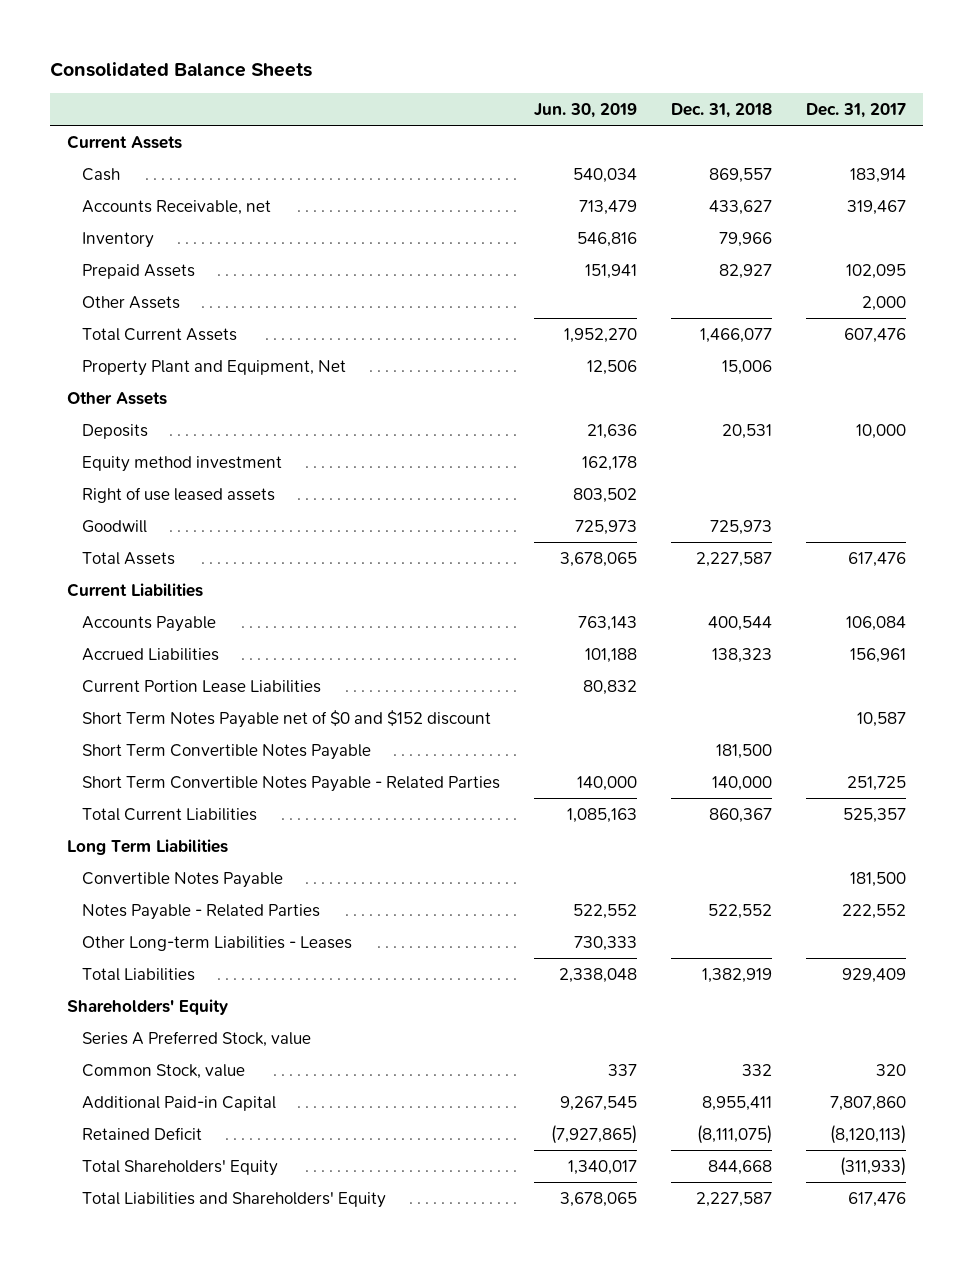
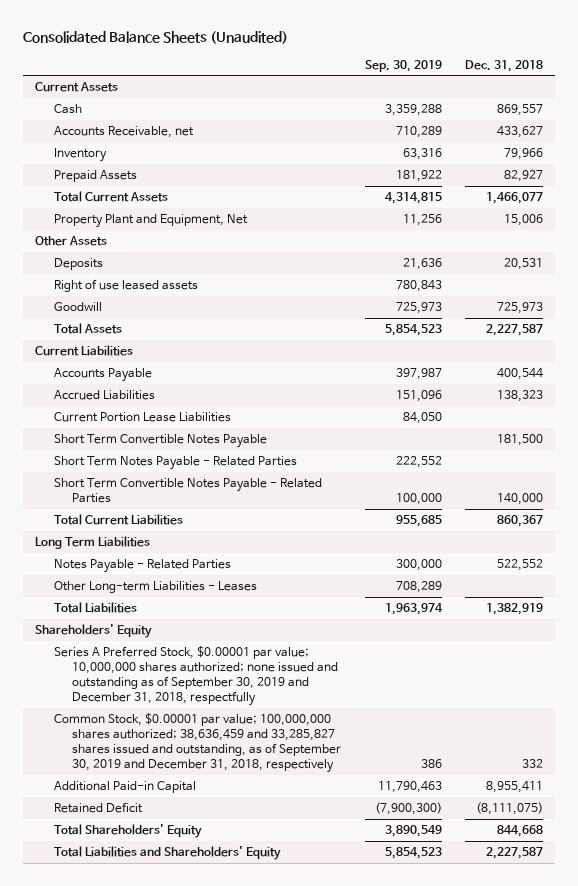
- Consolidated Balance Sheets
+ Consolidated Balance Sheets (Unaudited)
- | Jun. 30, 2019 | Dec. 31, 2018 | Dec. 31, 2017
+ | Sep. 30, 2019 | Dec. 31, 2018
- Other Assets | | | 2,000
- Equity method investment | 162,178 | |
- Short Term Notes Payable net of $0 and $152 discount | | | 10,587
+ Short Term Notes Payable - Related Parties | 222,552 |
- Convertible Notes Payable | | | 181,500
- Series A Preferred Stock, value
- Common Stock, value | 337 | 332 | 320
+ Series A Preferred Stock, $0.00001 par value; 10,000,000 shares authorized; none issued and outstanding as of September 30, 2019 and December 31, 2018, respectfully
+ Common Stock, $0.00001 par value; 100,000,000 shares authorized; 38,636,459 and 33,285,827 shares issued and outstanding, as of September 30, 2019 and December 31, 2018, respectively | 386 | 332

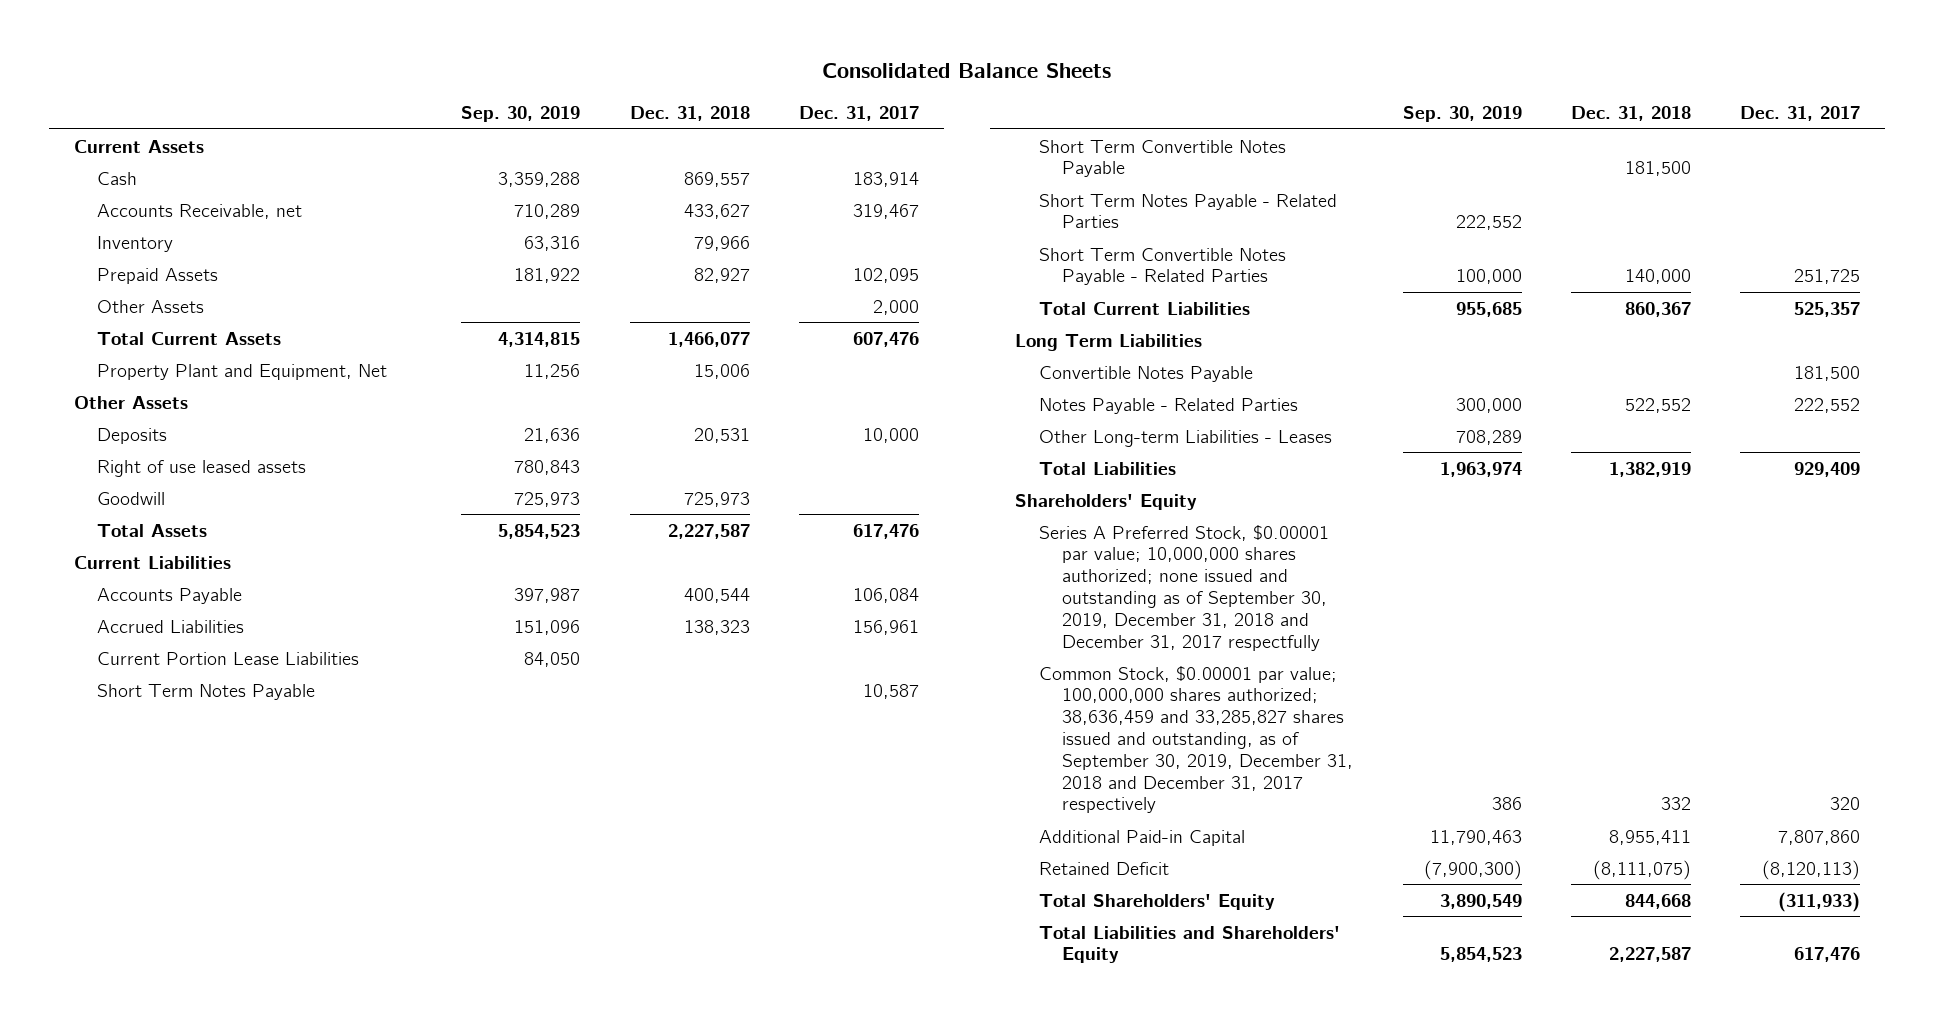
- Consolidated Balance Sheets (Unaudited)
+ Consolidated Balance Sheets
- | Sep. 30, 2019 | Dec. 31, 2018
+ | Sep. 30, 2019 | Dec. 31, 2018 | Dec. 31, 2017
+ Other Assets | | | 2,000
+ Short Term Notes Payable | | | 10,587
+ Convertible Notes Payable | | | 181,500
- Series A Preferred Stock, $0.00001 par value; 10,000,000 shares authorized; none issued and outstanding as of September 30, 2019 and December 31, 2018, respectfully
- Common Stock, $0.00001 par value; 100,000,000 shares authorized; 38,636,459 and 33,285,827 shares issued and outstanding, as of September 30, 2019 and December 31, 2018, respectively | 386 | 332
+ Series A Preferred Stock, $0.00001 par value; 10,000,000 shares authorized; none issued and outstanding as of September 30, 2019, December 31, 2018 and December 31, 2017 respectfully
+ Common Stock, $0.00001 par value; 100,000,000 shares authorized; 38,636,459 and 33,285,827 shares issued and outstanding, as of September 30, 2019, December 31, 2018 and December 31, 2017 respectively | 386 | 332 | 320

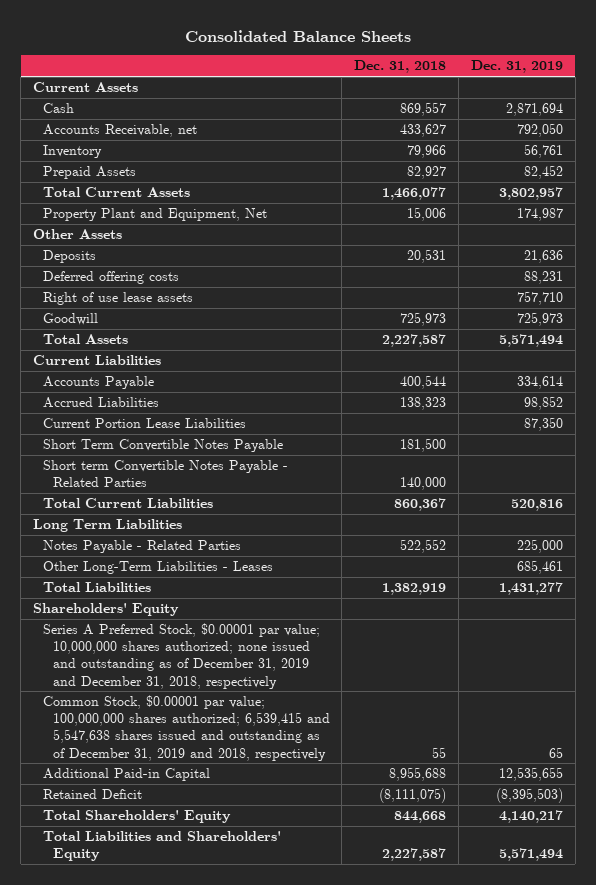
- | Sep. 30, 2019 | Dec. 31, 2018 | Dec. 31, 2017
+ | Dec. 31, 2018 | Dec. 31, 2019
- Other Assets | | | 2,000
- Right of use leased assets | 780,843 | |
+ Deferred offering costs | | 88,231
+ Right of use lease assets | | 757,710
- Short Term Notes Payable | | | 10,587
- Short Term Notes Payable - Related Parties | 222,552 | |
- Short Term Convertible Notes Payable - Related Parties | 100,000 | 140,000 | 251,725
+ Short term Convertible Notes Payable - Related Parties | 140,000 |
- Convertible Notes Payable | | | 181,500
- Other Long-term Liabilities - Leases | 708,289 | |
+ Other Long-Term Liabilities - Leases | | 685,461
- Series A Preferred Stock, $0.00001 par value; 10,000,000 shares authorized; none issued and outstanding as of September 30, 2019, December 31, 2018 and December 31, 2017 respectfully
- Common Stock, $0.00001 par value; 100,000,000 shares authorized; 38,636,459 and 33,285,827 shares issued and outstanding, as of September 30, 2019, December 31, 2018 and December 31, 2017 respectively | 386 | 332 | 320
- Additional Paid-in Capital | 11,790,463 | 8,955,411 | 7,807,860
+ Series A Preferred Stock, $0.00001 par value; 10,000,000 shares authorized; none issued and outstanding as of December 31, 2019 and December 31, 2018, respectively
+ Common Stock, $0.00001 par value; 100,000,000 shares authorized; 6,539,415 and 5,547,638 shares issued and outstanding as of December 31, 2019 and 2018, respectively | 55 | 65
+ Additional Paid-in Capital | 8,955,688 | 12,535,655

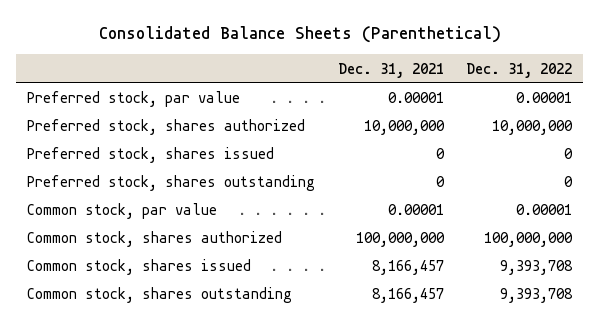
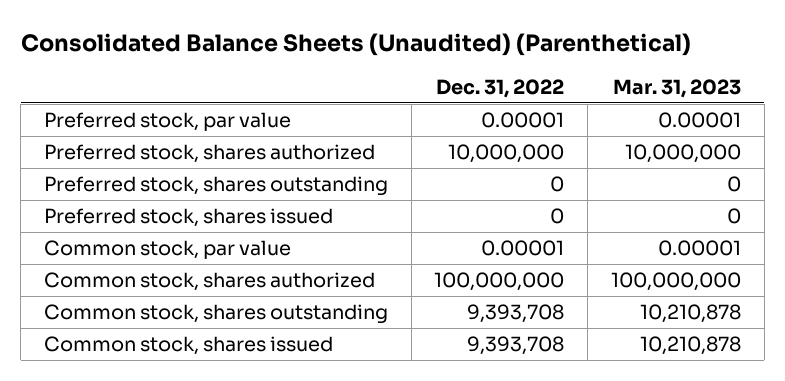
- Consolidated Balance Sheets (Parenthetical)
+ Consolidated Balance Sheets (Unaudited) (Parenthetical)
- | Dec. 31, 2021 | Dec. 31, 2022
+ | Dec. 31, 2022 | Mar. 31, 2023
moved down: Preferred stock, shares issued | 0 | 0
moved down: Common stock, shares issued | 9,393,708 | 10,210,878

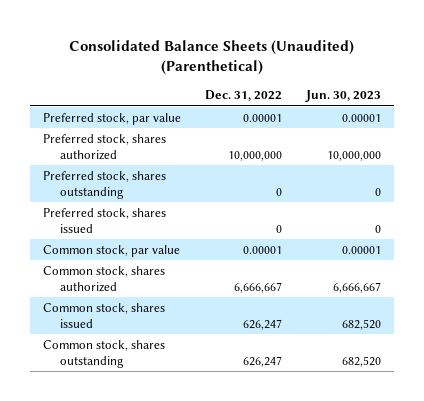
- | Dec. 31, 2022 | Mar. 31, 2023
+ | Dec. 31, 2022 | Jun. 30, 2023
- Common stock, shares authorized | 100,000,000 | 100,000,000
- Common stock, shares outstanding | 9,393,708 | 10,210,878
- Common stock, shares issued | 9,393,708 | 10,210,878
+ Common stock, shares authorized | 6,666,667 | 6,666,667
+ Common stock, shares issued | 626,247 | 682,520
+ Common stock, shares outstanding | 626,247 | 682,520

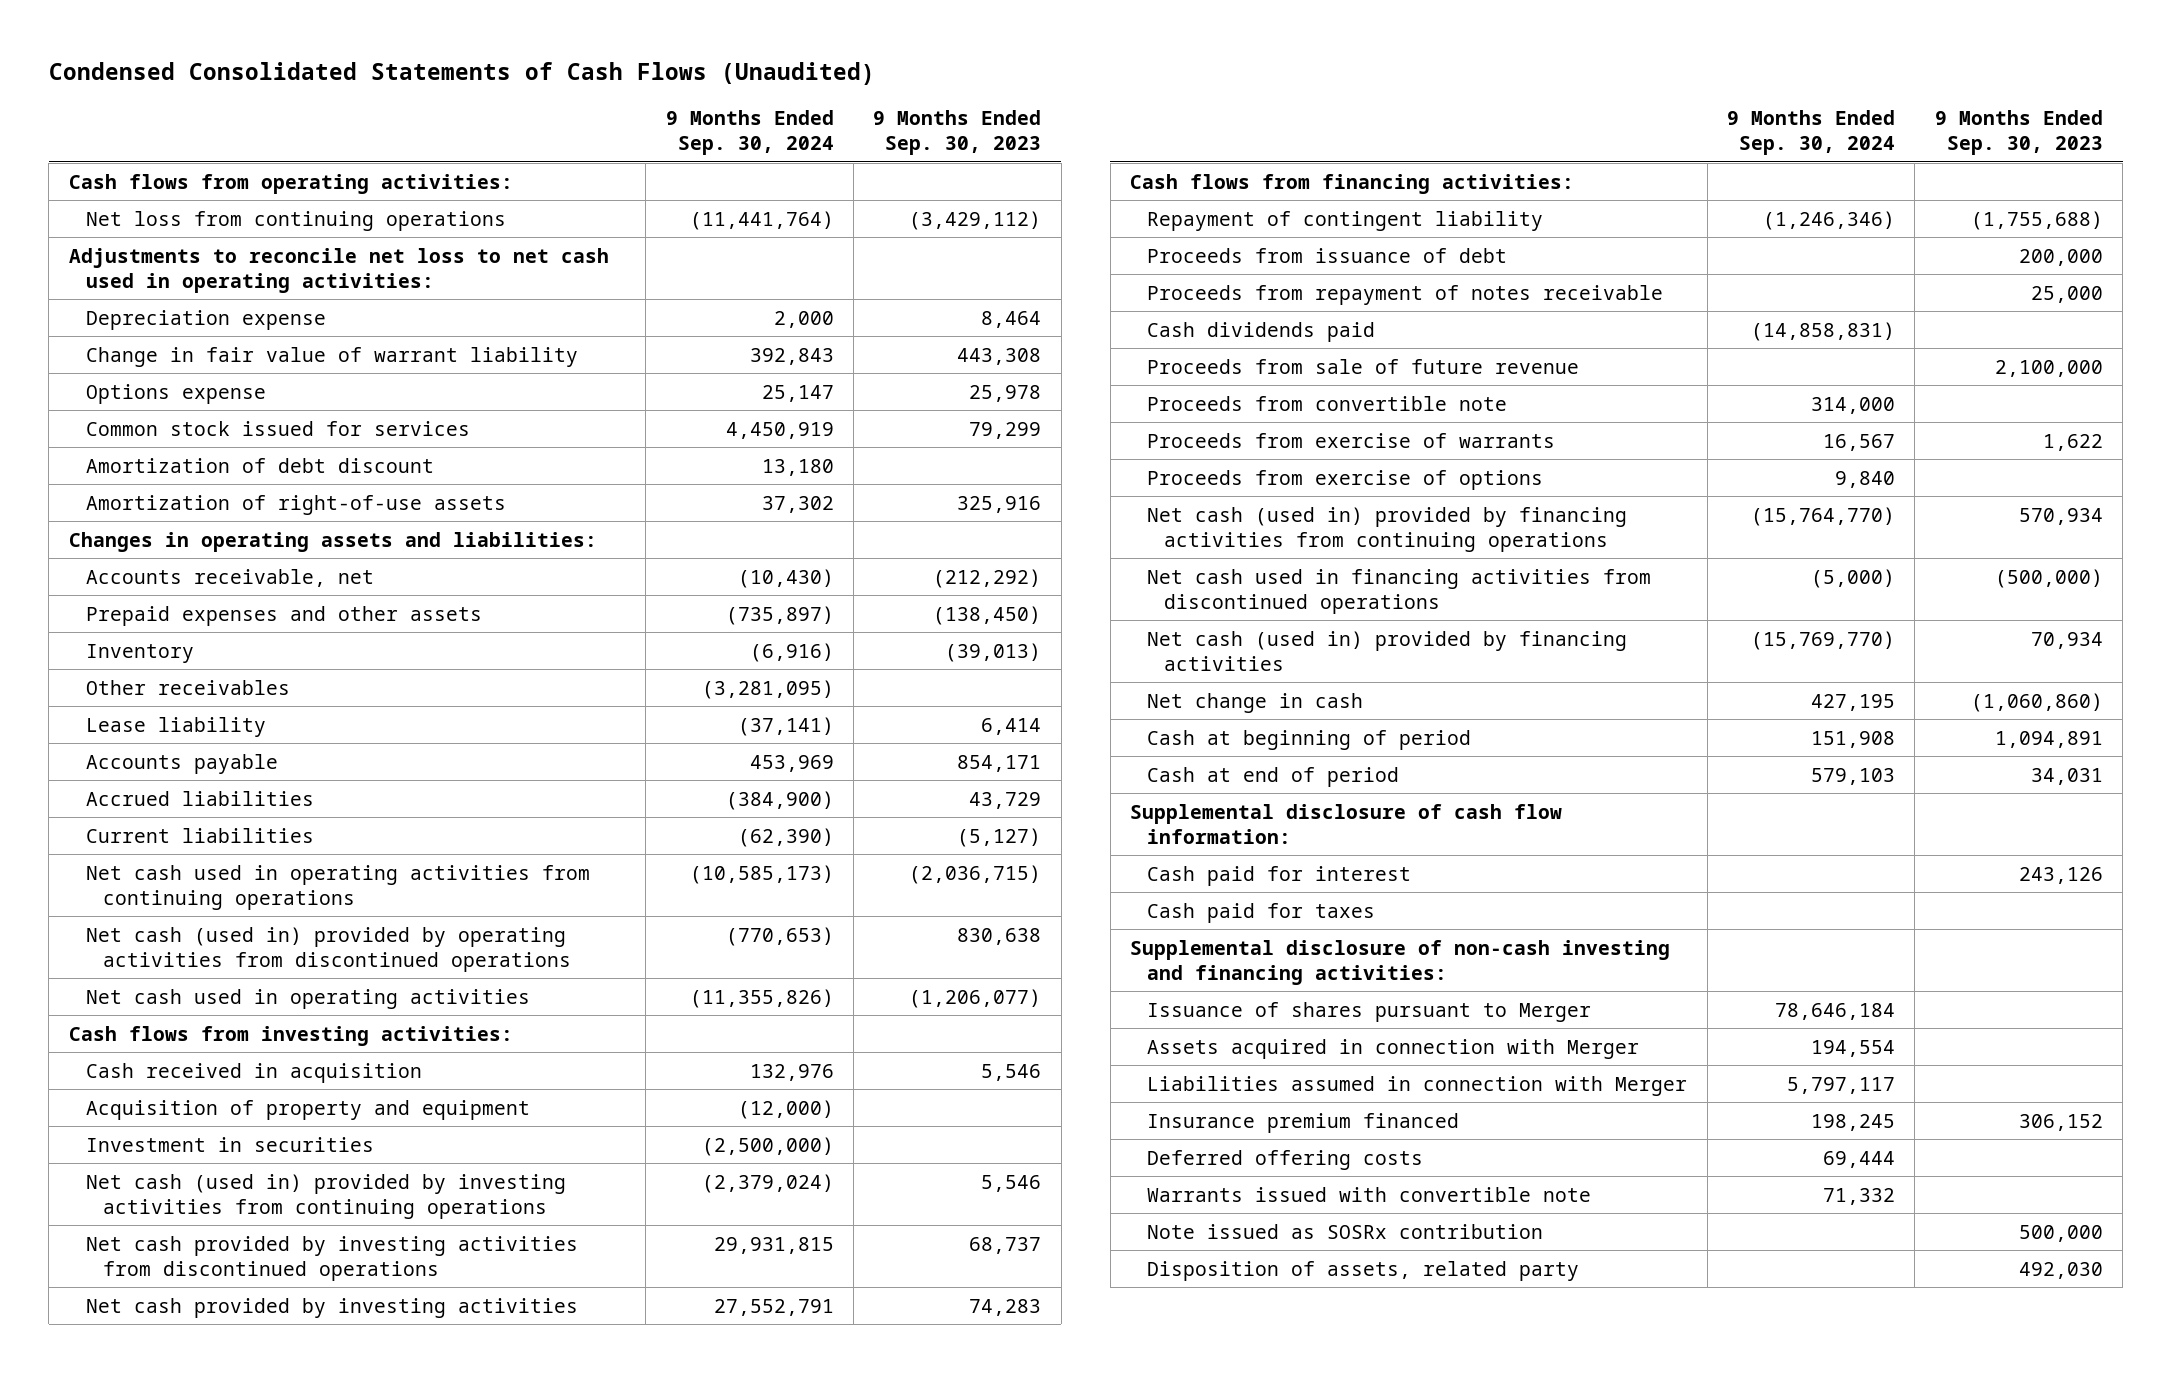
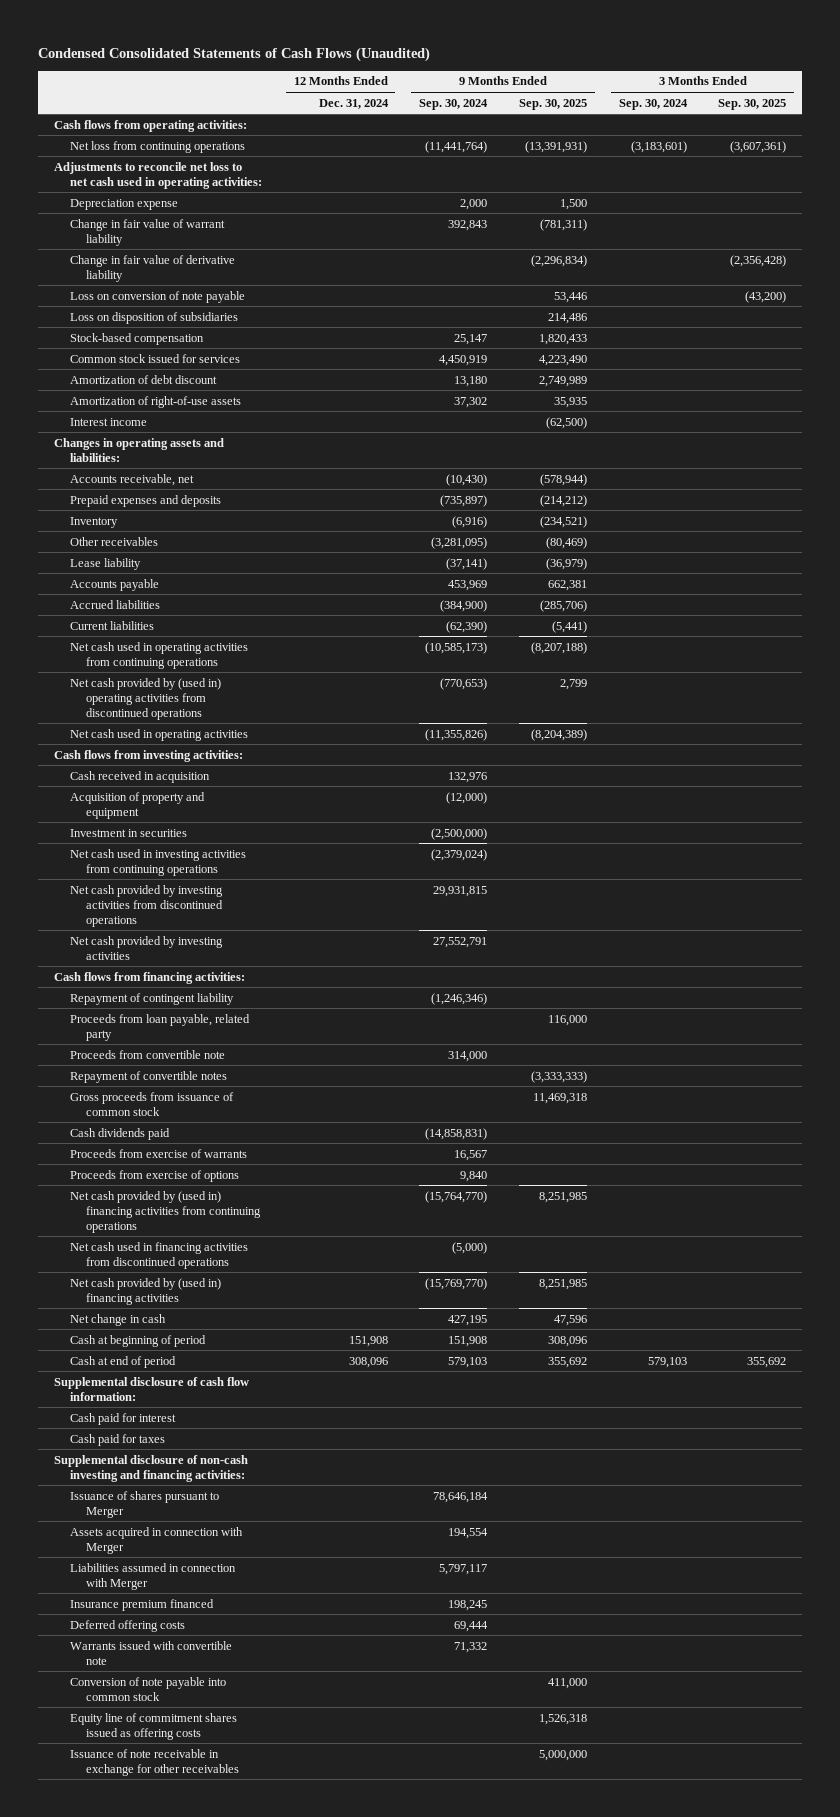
- | 9 Months Ended Sep. 30, 2024 | 9 Months Ended Sep. 30, 2023
+ | 12 Months Ended Dec. 31, 2024 | 9 Months Ended Sep. 30, 2024 | 9 Months Ended Sep. 30, 2025 | 3 Months Ended Sep. 30, 2024 | 3 Months Ended Sep. 30, 2025
- Options expense | 25,147 | 25,978
+ Change in fair value of derivative liability | | | (2,296,834) | | (2,356,428)
+ Loss on conversion of note payable | | | 53,446 | | (43,200)
+ Loss on disposition of subsidiaries | | | 214,486 | |
+ Stock-based compensation | | 25,147 | 1,820,433 | |
+ Interest income | | | (62,500) | |
- Prepaid expenses and other assets | (735,897) | (138,450)
+ Prepaid expenses and deposits | | (735,897) | (214,212) | |
- Net cash (used in) provided by operating activities from discontinued operations | (770,653) | 830,638
+ Net cash provided by (used in) operating activities from discontinued operations | | (770,653) | 2,799 | |
- Net cash (used in) provided by investing activities from continuing operations | (2,379,024) | 5,546
+ Net cash used in investing activities from continuing operations | | (2,379,024) | | |
- Proceeds from issuance of debt | | 200,000
- Proceeds from repayment of notes receivable | | 25,000
- Proceeds from sale of future revenue | | 2,100,000
+ Proceeds from loan payable, related party | | | 116,000 | |
+ Repayment of convertible notes | | | (3,333,333) | |
+ Gross proceeds from issuance of common stock | | | 11,469,318 | |
moved down: Cash dividends paid | | (14,858,831) | | |
- Net cash (used in) provided by financing activities from continuing operations | (15,764,770) | 570,934
+ Net cash provided by (used in) financing activities from continuing operations | | (15,764,770) | 8,251,985 | |
- Net cash (used in) provided by financing activities | (15,769,770) | 70,934
+ Net cash provided by (used in) financing activities | | (15,769,770) | 8,251,985 | |
- Note issued as SOSRx contribution | | 500,000
- Disposition of assets, related party | | 492,030
+ Conversion of note payable into common stock | | | 411,000 | |
+ Equity line of commitment shares issued as offering costs | | | 1,526,318 | |
+ Issuance of note receivable in exchange for other receivables | | | 5,000,000 | |

